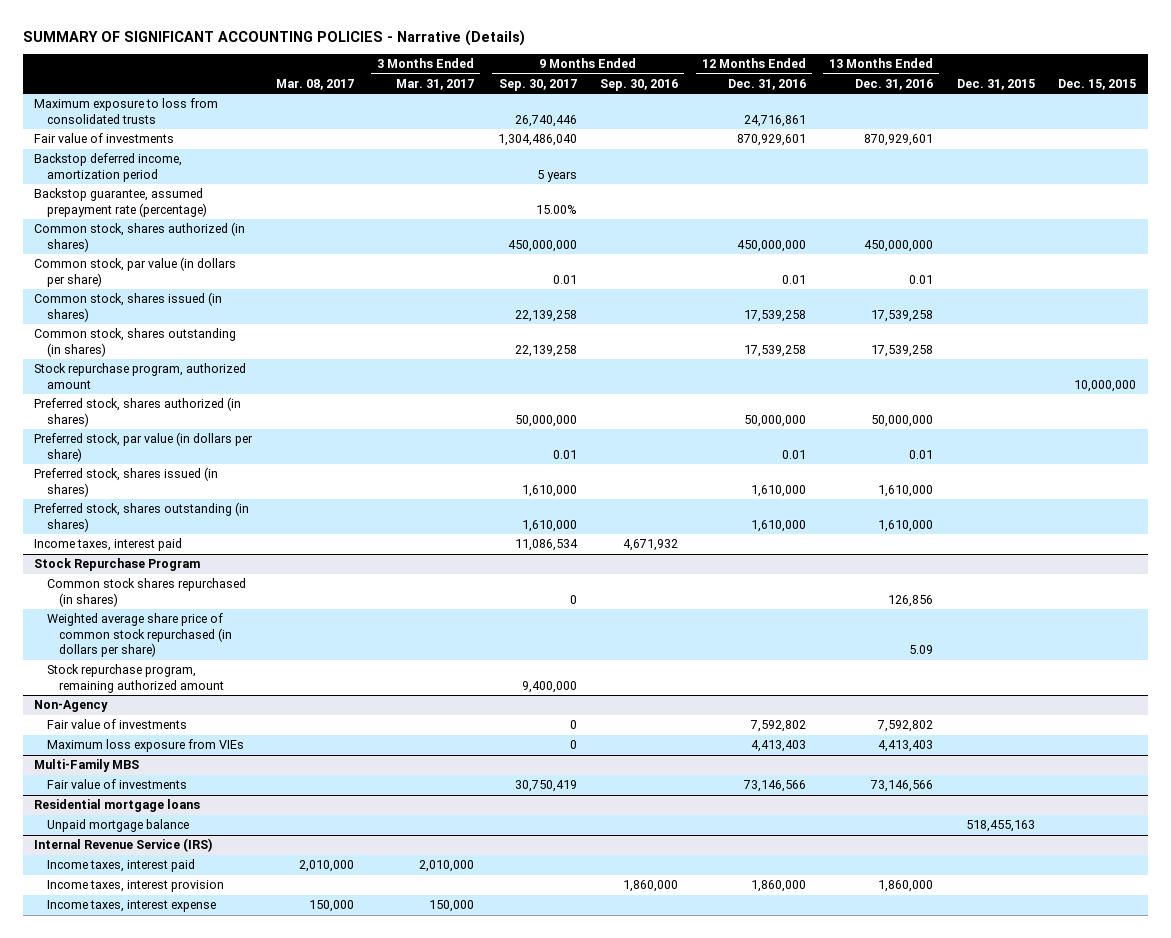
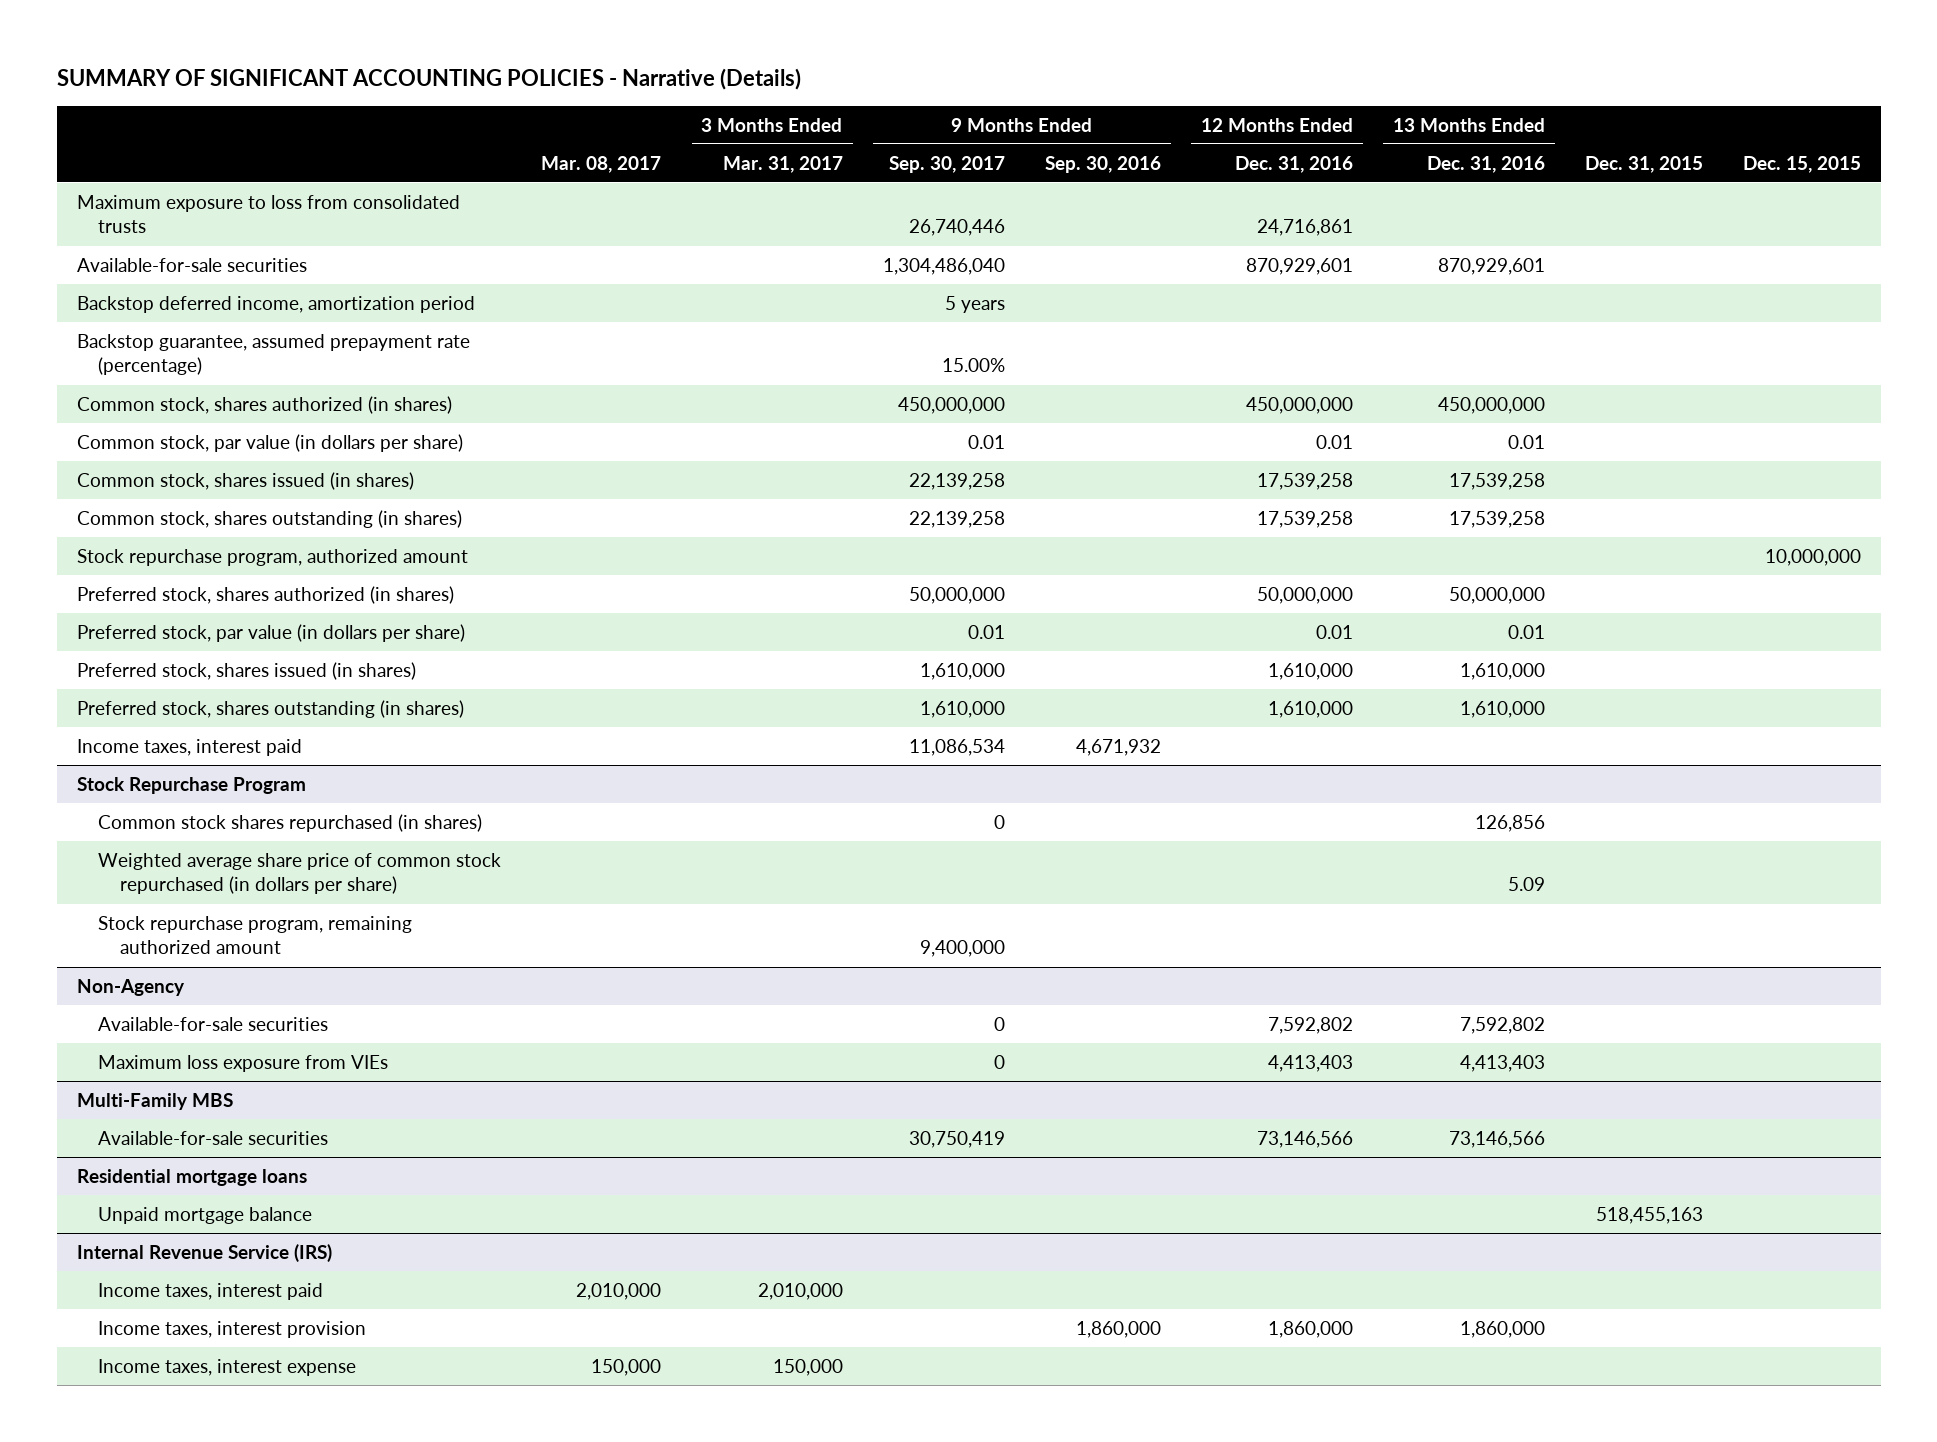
- Fair value of investments | | | 1,304,486,040 | | 870,929,601 | 870,929,601 | |
+ Available-for-sale securities | | | 1,304,486,040 | | 870,929,601 | 870,929,601 | |
@ Non-Agency
- Fair value of investments | | | 0 | | 7,592,802 | 7,592,802 | |
+ Available-for-sale securities | | | 0 | | 7,592,802 | 7,592,802 | |
@ Multi-Family MBS
- Fair value of investments | | | 30,750,419 | | 73,146,566 | 73,146,566 | |
+ Available-for-sale securities | | | 30,750,419 | | 73,146,566 | 73,146,566 | |

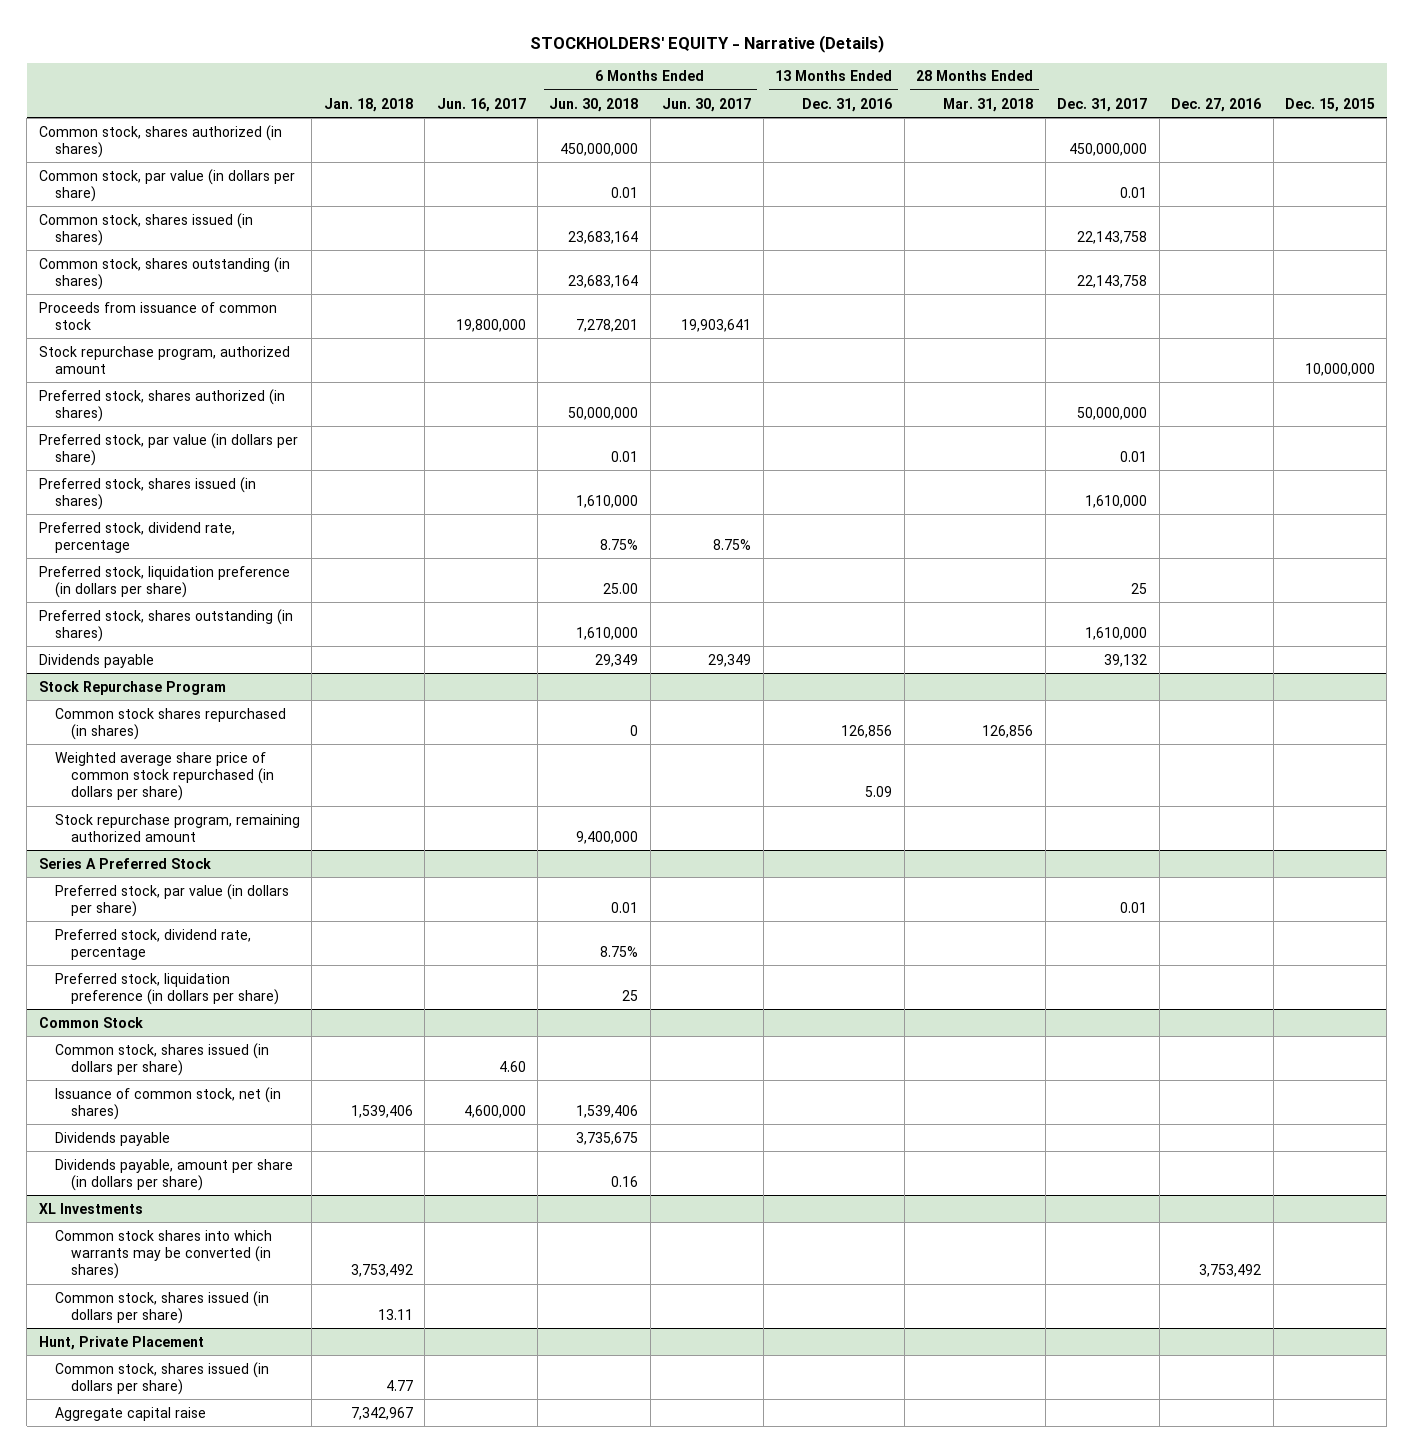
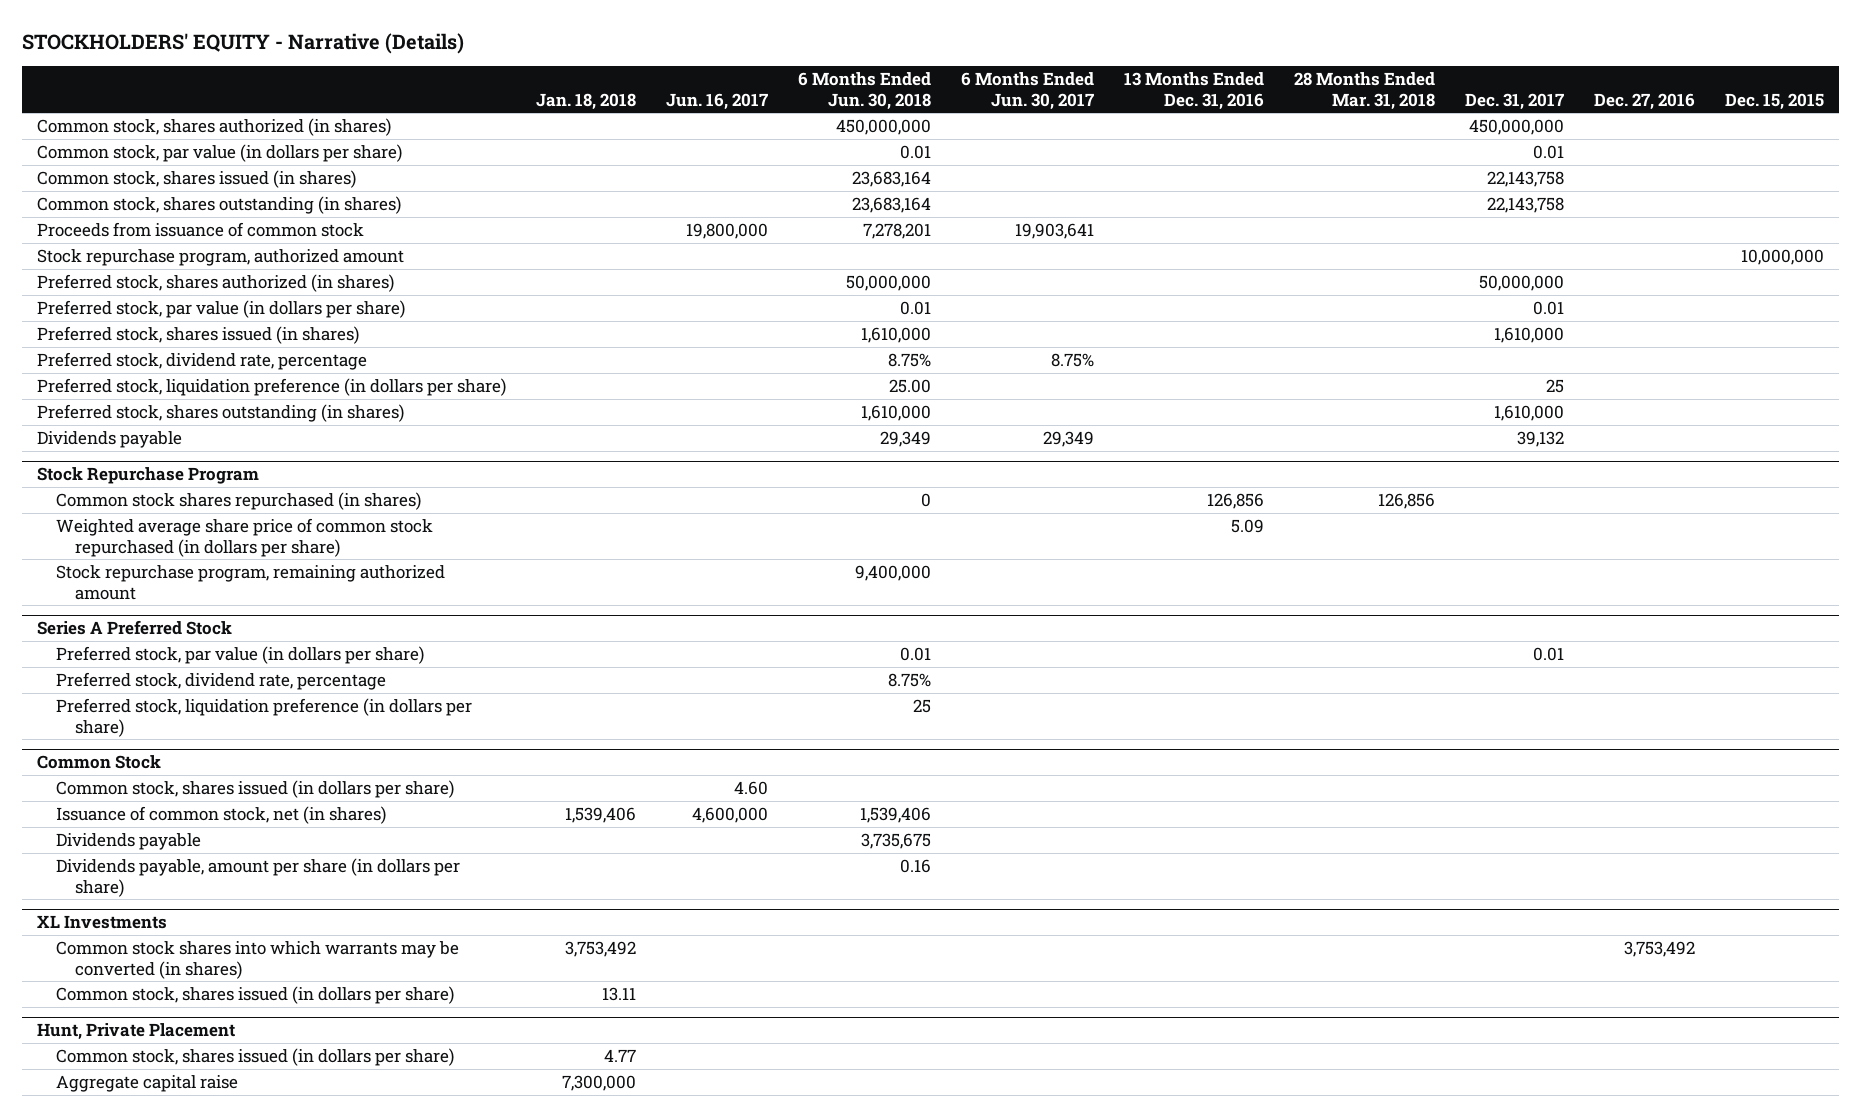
@ Hunt, Private Placement
- Aggregate capital raise | 7,342,967 | | | | | | | |
+ Aggregate capital raise | 7,300,000 | | | | | | | |

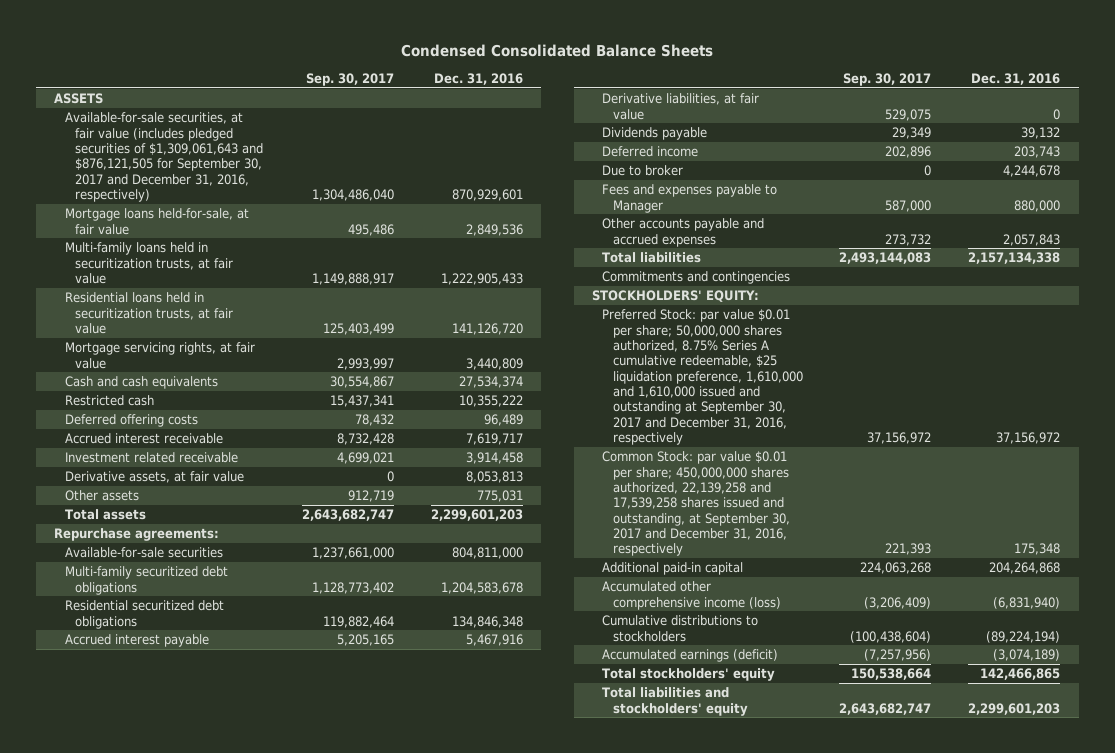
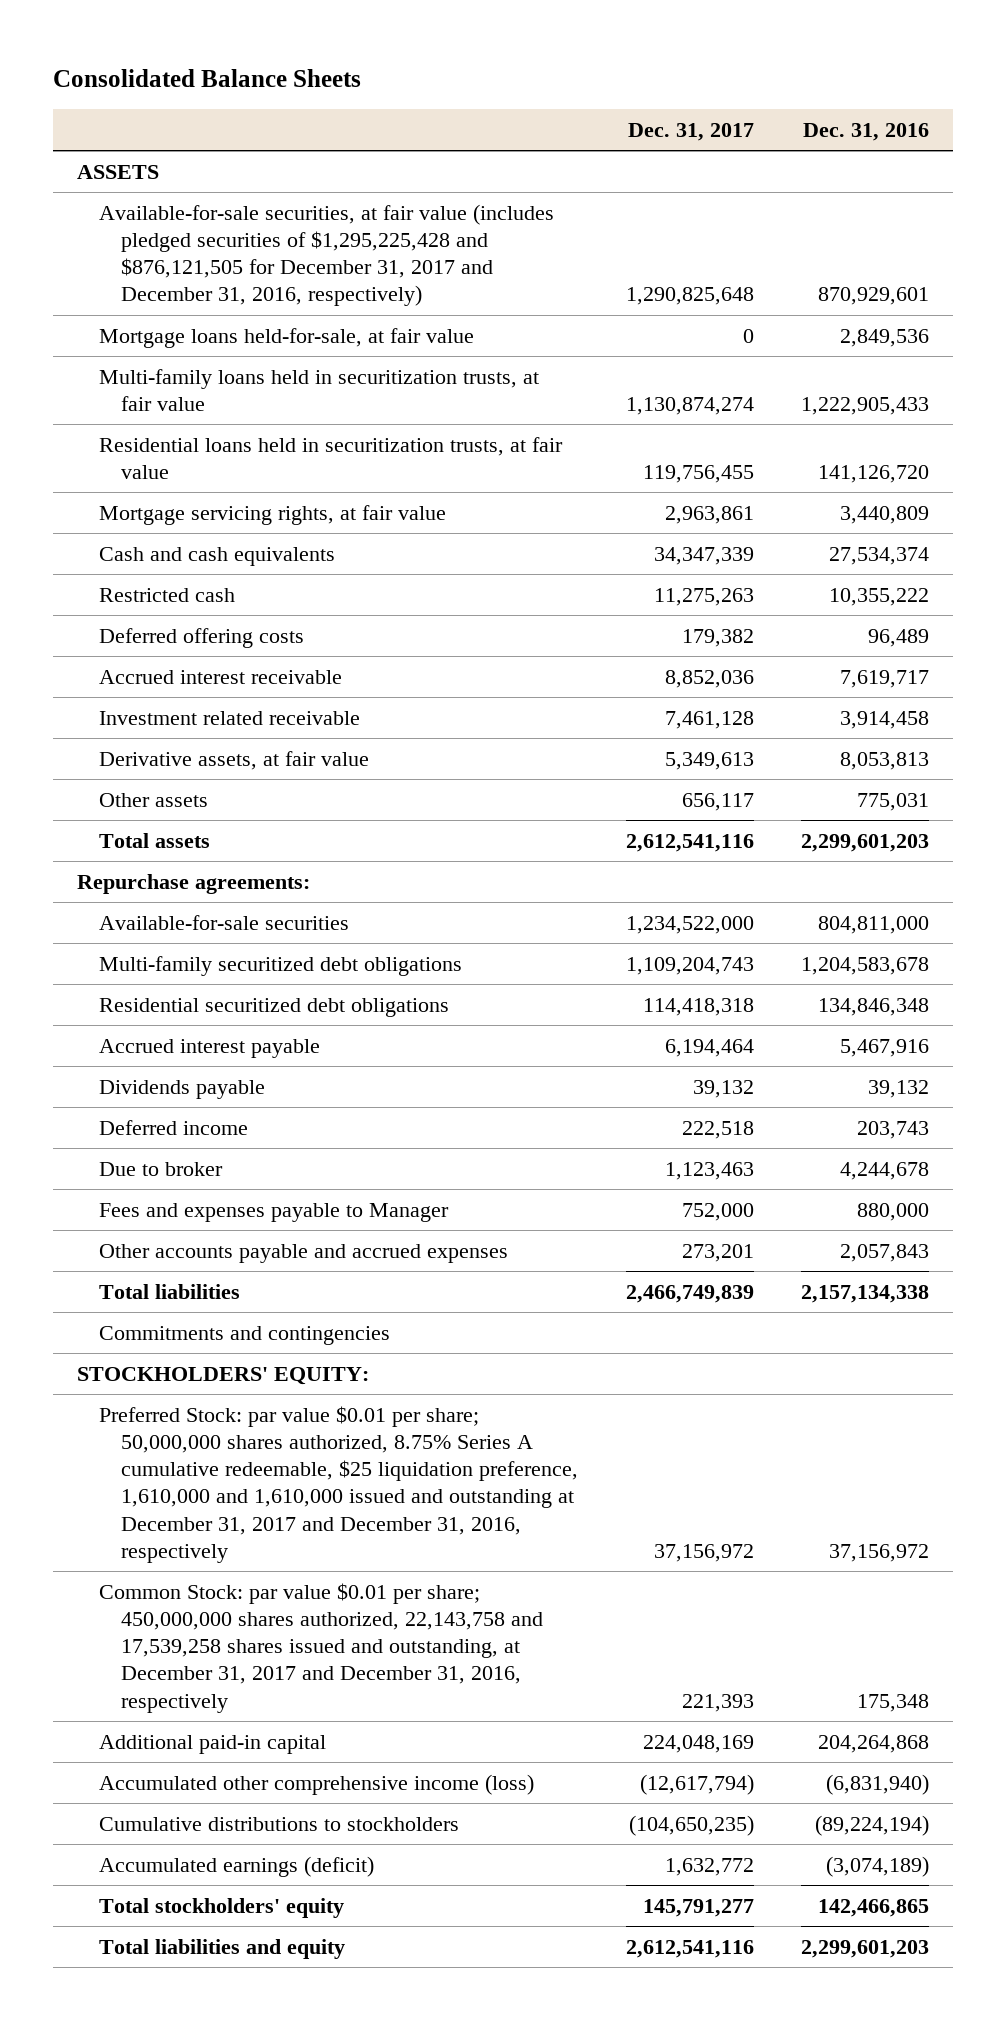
- Condensed Consolidated Balance Sheets
+ Consolidated Balance Sheets
- | Sep. 30, 2017 | Dec. 31, 2016
+ | Dec. 31, 2017 | Dec. 31, 2016
- Available-for-sale securities, at fair value (includes pledged securities of $1,309,061,643 and $876,121,505 for September 30, 2017 and December 31, 2016, respectively) | 1,304,486,040 | 870,929,601
+ Available-for-sale securities, at fair value (includes pledged securities of $1,295,225,428 and $876,121,505 for December 31, 2017 and December 31, 2016, respectively) | 1,290,825,648 | 870,929,601
- Derivative liabilities, at fair value | 529,075 | 0
- Preferred Stock: par value $0.01 per share; 50,000,000 shares authorized, 8.75% Series A cumulative redeemable, $25 liquidation preference, 1,610,000 and 1,610,000 issued and outstanding at September 30, 2017 and December 31, 2016, respectively | 37,156,972 | 37,156,972
- Common Stock: par value $0.01 per share; 450,000,000 shares authorized, 22,139,258 and 17,539,258 shares issued and outstanding, at September 30, 2017 and December 31, 2016, respectively | 221,393 | 175,348
+ Preferred Stock: par value $0.01 per share; 50,000,000 shares authorized, 8.75% Series A cumulative redeemable, $25 liquidation preference, 1,610,000 and 1,610,000 issued and outstanding at December 31, 2017 and December 31, 2016, respectively | 37,156,972 | 37,156,972
+ Common Stock: par value $0.01 per share; 450,000,000 shares authorized, 22,143,758 and 17,539,258 shares issued and outstanding, at December 31, 2017 and December 31, 2016, respectively | 221,393 | 175,348
- Total liabilities and stockholders' equity | 2,643,682,747 | 2,299,601,203
+ Total liabilities and equity | 2,612,541,116 | 2,299,601,203

